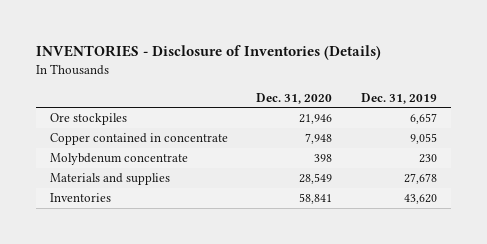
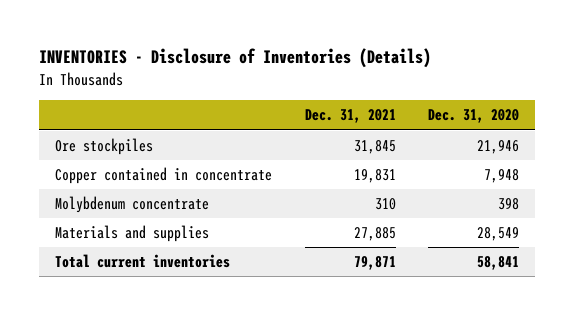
- | Dec. 31, 2020 | Dec. 31, 2019
+ | Dec. 31, 2021 | Dec. 31, 2020
- Inventories | 58,841 | 43,620
+ Total current inventories | 79,871 | 58,841

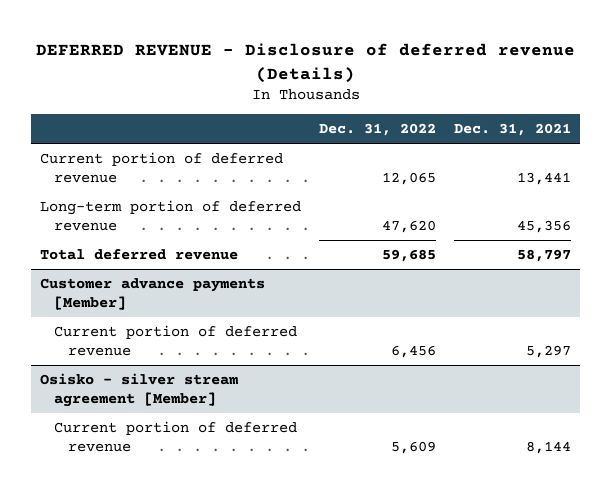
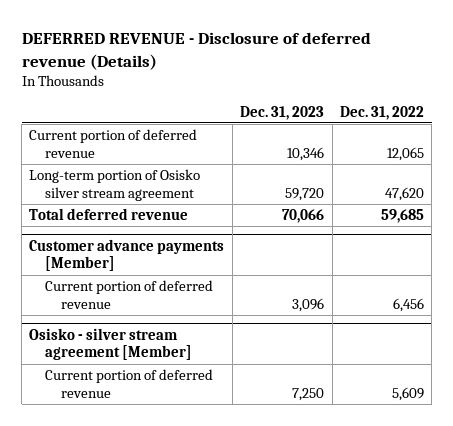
- | Dec. 31, 2022 | Dec. 31, 2021
+ | Dec. 31, 2023 | Dec. 31, 2022
- Long-term portion of deferred revenue | 47,620 | 45,356
+ Long-term portion of Osisko silver stream agreement | 59,720 | 47,620

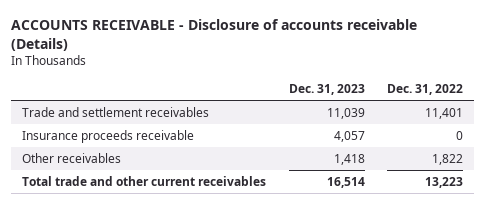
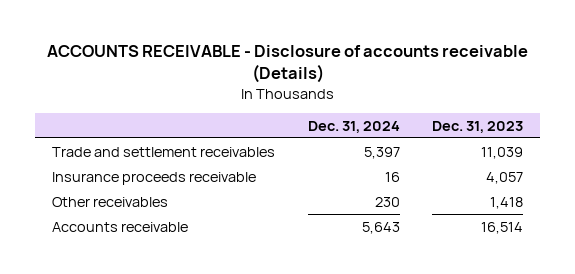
- | Dec. 31, 2023 | Dec. 31, 2022
+ | Dec. 31, 2024 | Dec. 31, 2023
- Total trade and other current receivables | 16,514 | 13,223
+ Accounts receivable | 5,643 | 16,514

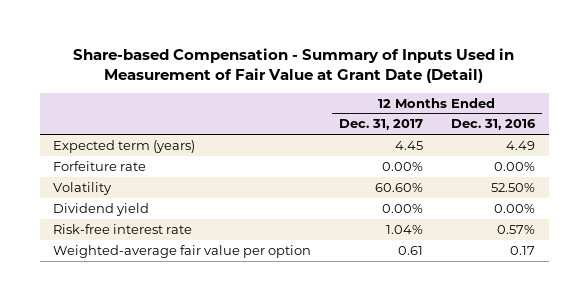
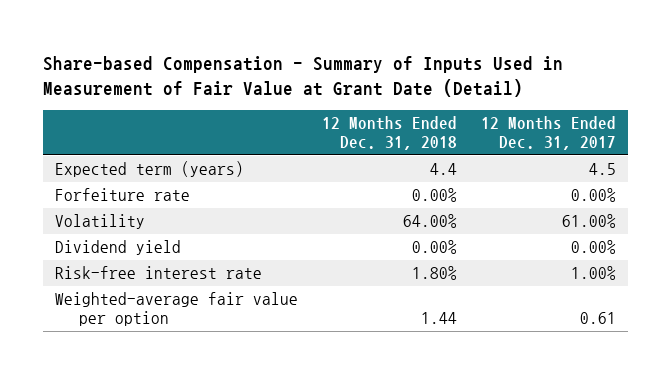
- | 12 Months Ended Dec. 31, 2017 | 12 Months Ended Dec. 31, 2016
+ | 12 Months Ended Dec. 31, 2018 | 12 Months Ended Dec. 31, 2017
- Expected term (years) | 4.45 | 4.49
+ Expected term (years) | 4.4 | 4.5
- Volatility | 60.60% | 52.50%
+ Volatility | 64.00% | 61.00%
- Risk-free interest rate | 1.04% | 0.57%
+ Risk-free interest rate | 1.80% | 1.00%

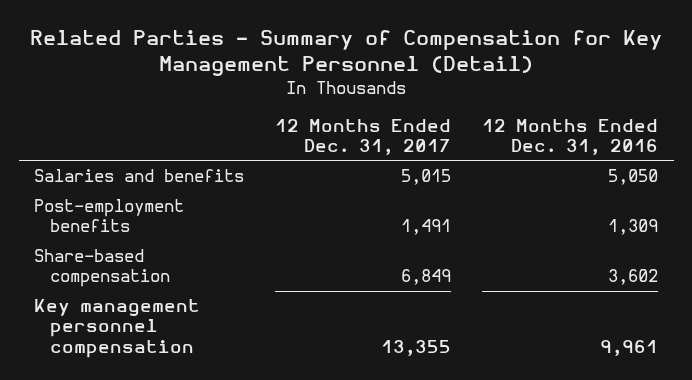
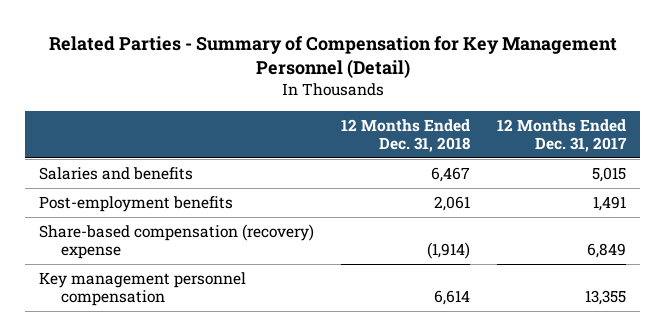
- | 12 Months Ended Dec. 31, 2017 | 12 Months Ended Dec. 31, 2016
+ | 12 Months Ended Dec. 31, 2018 | 12 Months Ended Dec. 31, 2017
- Share-based compensation | 6,849 | 3,602
+ Share-based compensation (recovery) expense | (1,914) | 6,849

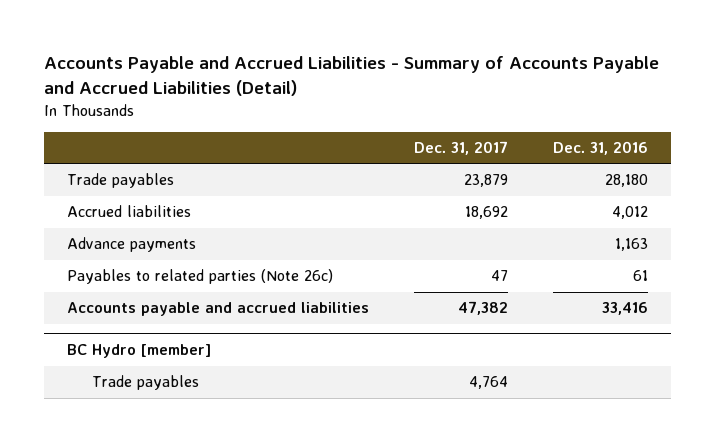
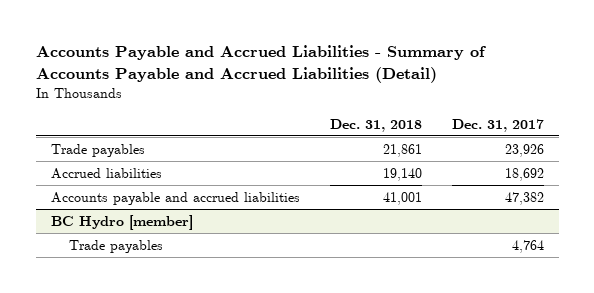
- | Dec. 31, 2017 | Dec. 31, 2016
+ | Dec. 31, 2018 | Dec. 31, 2017
- Trade payables | 23,879 | 28,180
+ Trade payables | 21,861 | 23,926
- Advance payments | | 1,163
- Payables to related parties (Note 26c) | 47 | 61

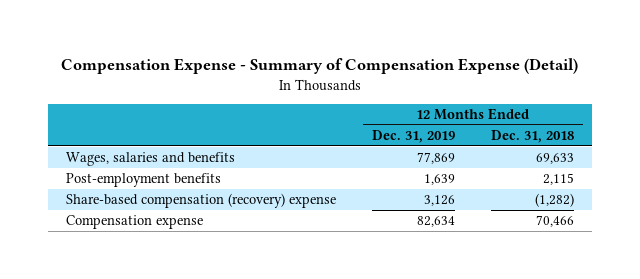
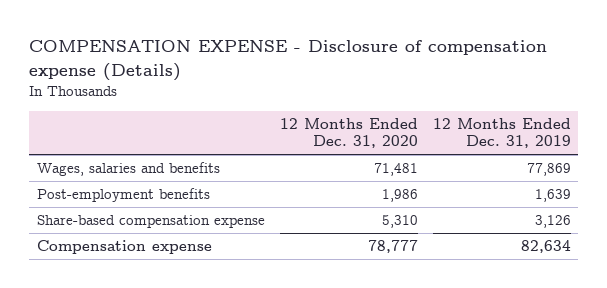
- Compensation Expense - Summary of Compensation Expense (Detail)
+ COMPENSATION EXPENSE - Disclosure of compensation expense (Details)
- | 12 Months Ended Dec. 31, 2019 | 12 Months Ended Dec. 31, 2018
+ | 12 Months Ended Dec. 31, 2020 | 12 Months Ended Dec. 31, 2019
- Share-based compensation (recovery) expense | 3,126 | (1,282)
+ Share-based compensation expense | 5,310 | 3,126

